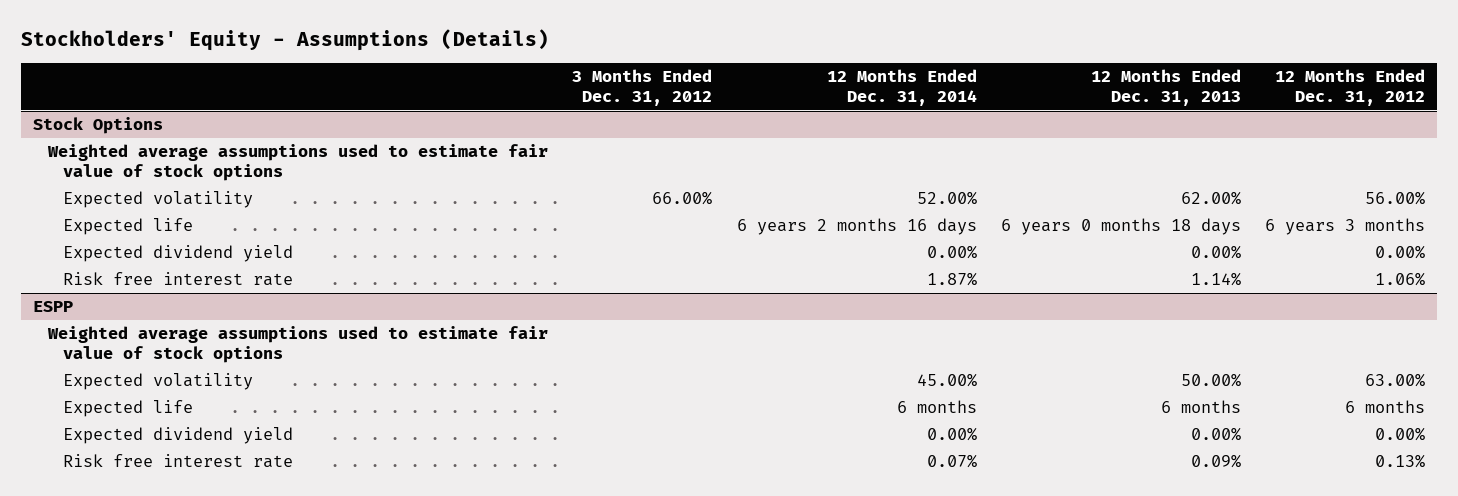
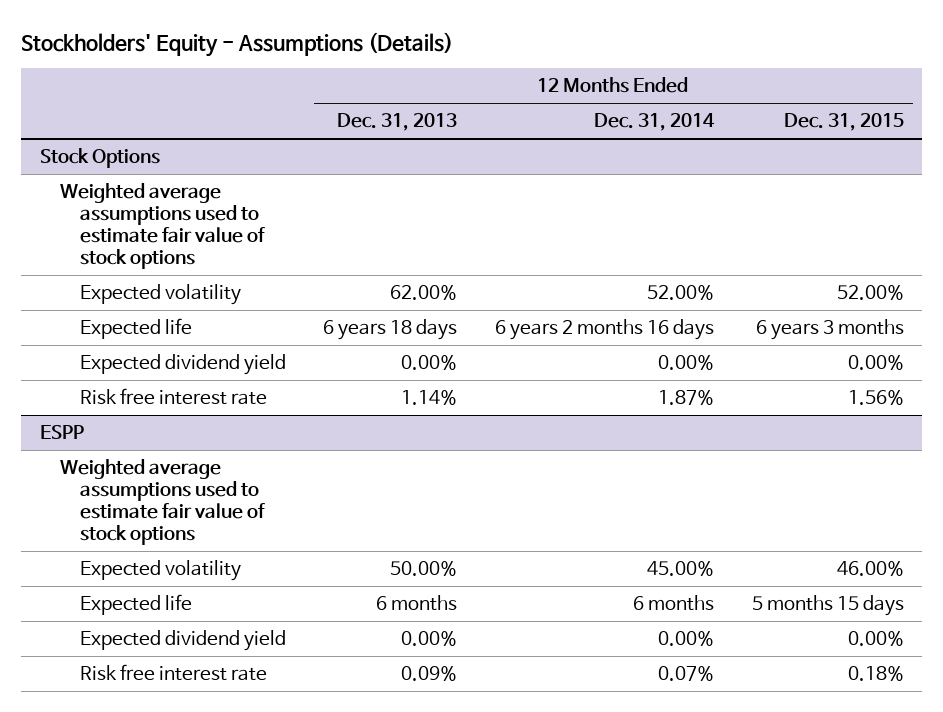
- | 3 Months Ended Dec. 31, 2012 | 12 Months Ended Dec. 31, 2014 | 12 Months Ended Dec. 31, 2013 | 12 Months Ended Dec. 31, 2012
+ | 12 Months Ended Dec. 31, 2013 | 12 Months Ended Dec. 31, 2014 | 12 Months Ended Dec. 31, 2015
@ Stock Options
- Expected life | | 6 years 2 months 16 days | 6 years 0 months 18 days | 6 years 3 months
+ Expected life | 6 years 18 days | 6 years 2 months 16 days | 6 years 3 months

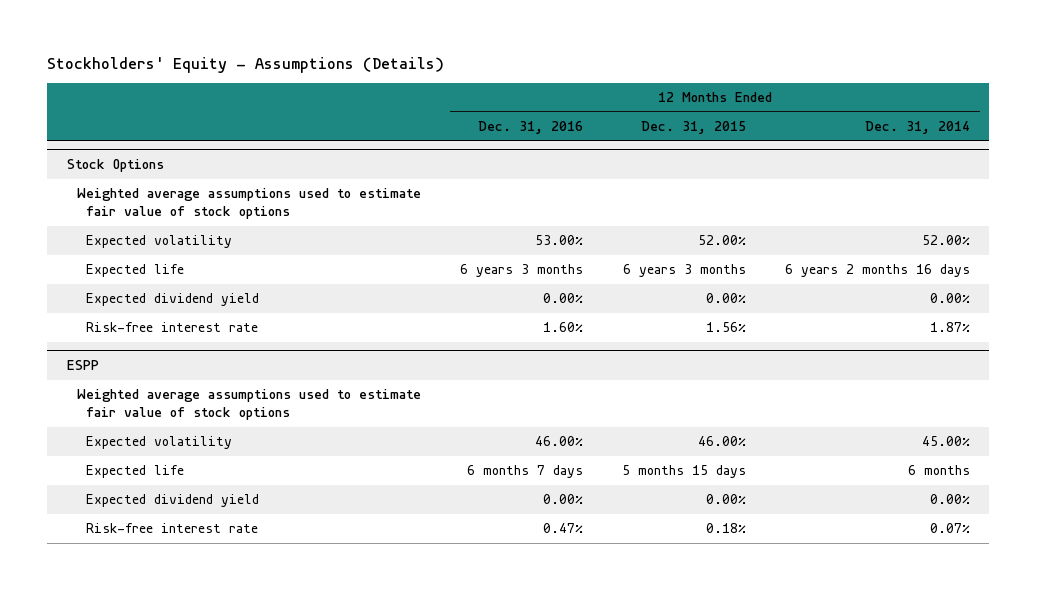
- | 12 Months Ended Dec. 31, 2013 | 12 Months Ended Dec. 31, 2014 | 12 Months Ended Dec. 31, 2015
+ | 12 Months Ended Dec. 31, 2016 | 12 Months Ended Dec. 31, 2015 | 12 Months Ended Dec. 31, 2014
@ Stock Options
- Risk free interest rate | 1.14% | 1.87% | 1.56%
+ Risk-free interest rate | 1.60% | 1.56% | 1.87%
@ ESPP
- Risk free interest rate | 0.09% | 0.07% | 0.18%
+ Risk-free interest rate | 0.47% | 0.18% | 0.07%

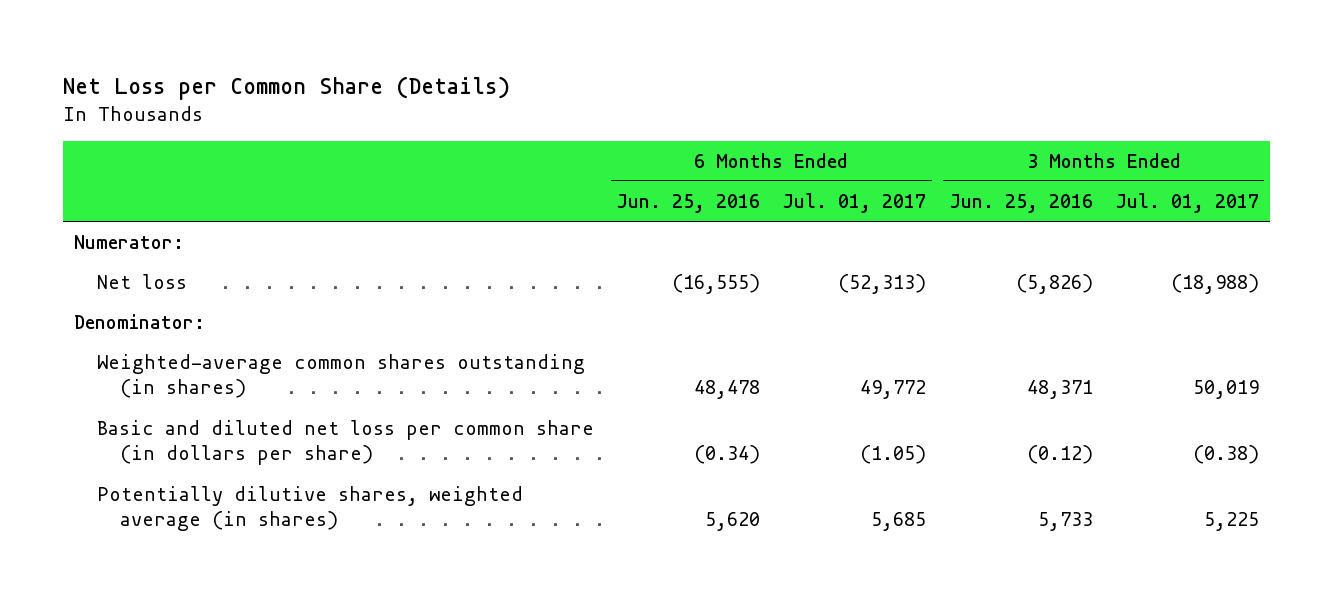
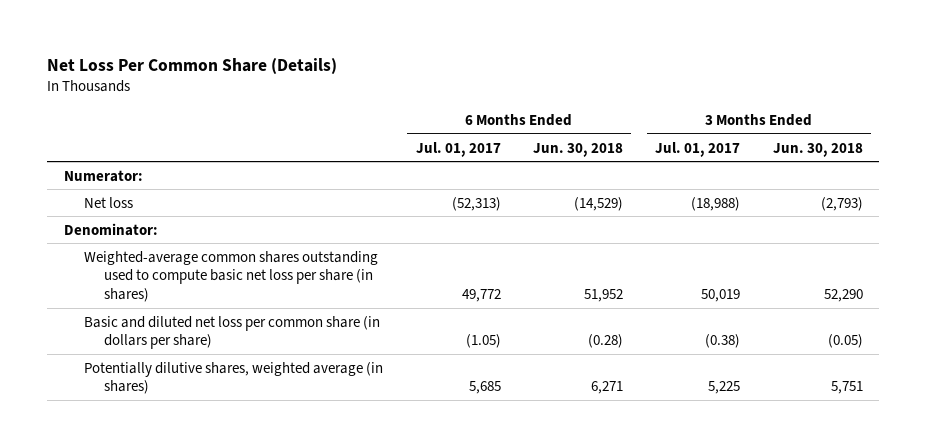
- Net Loss per Common Share (Details)
+ Net Loss Per Common Share (Details)
- | 6 Months Ended Jun. 25, 2016 | 6 Months Ended Jul. 01, 2017 | 3 Months Ended Jun. 25, 2016 | 3 Months Ended Jul. 01, 2017
+ | 6 Months Ended Jul. 01, 2017 | 6 Months Ended Jun. 30, 2018 | 3 Months Ended Jul. 01, 2017 | 3 Months Ended Jun. 30, 2018
- Weighted-average common shares outstanding (in shares) | 48,478 | 49,772 | 48,371 | 50,019
+ Weighted-average common shares outstanding used to compute basic net loss per share (in shares) | 49,772 | 51,952 | 50,019 | 52,290

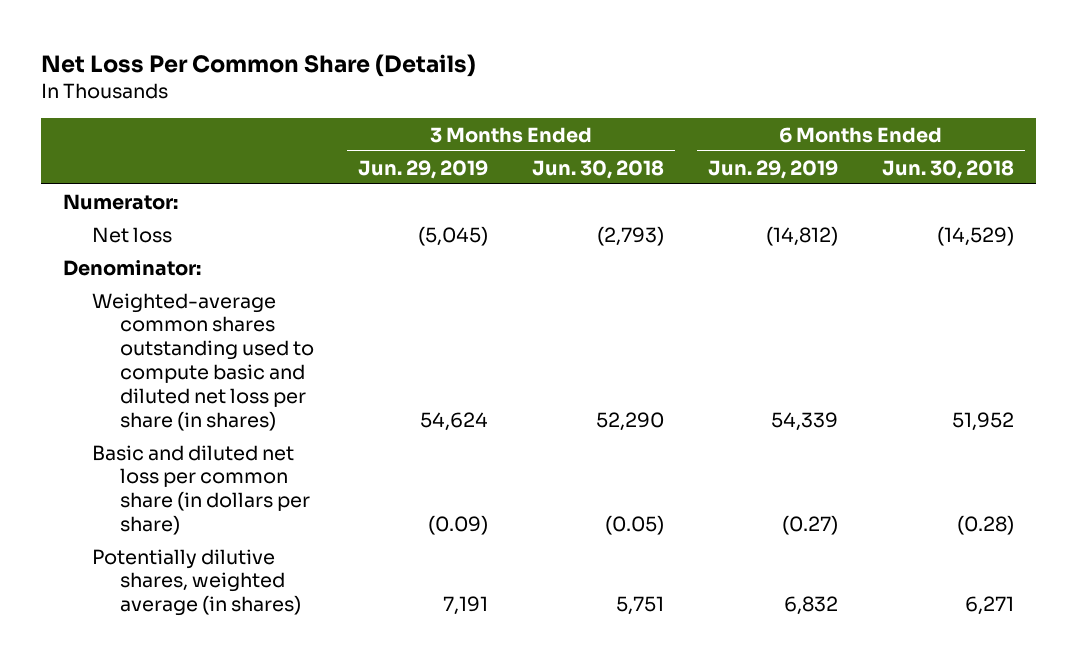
- | 6 Months Ended Jul. 01, 2017 | 6 Months Ended Jun. 30, 2018 | 3 Months Ended Jul. 01, 2017 | 3 Months Ended Jun. 30, 2018
+ | 3 Months Ended Jun. 29, 2019 | 3 Months Ended Jun. 30, 2018 | 6 Months Ended Jun. 29, 2019 | 6 Months Ended Jun. 30, 2018
- Weighted-average common shares outstanding used to compute basic net loss per share (in shares) | 49,772 | 51,952 | 50,019 | 52,290
+ Weighted-average common shares outstanding used to compute basic and diluted net loss per share (in shares) | 54,624 | 52,290 | 54,339 | 51,952

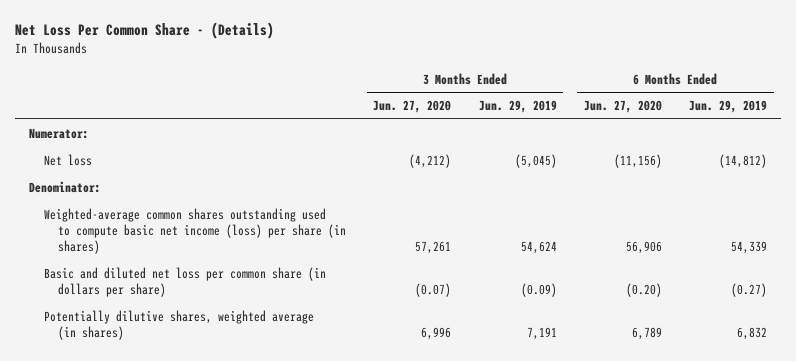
- Net Loss Per Common Share (Details)
+ Net Loss Per Common Share - (Details)
- | 3 Months Ended Jun. 29, 2019 | 3 Months Ended Jun. 30, 2018 | 6 Months Ended Jun. 29, 2019 | 6 Months Ended Jun. 30, 2018
+ | 3 Months Ended Jun. 27, 2020 | 3 Months Ended Jun. 29, 2019 | 6 Months Ended Jun. 27, 2020 | 6 Months Ended Jun. 29, 2019
- Weighted-average common shares outstanding used to compute basic and diluted net loss per share (in shares) | 54,624 | 52,290 | 54,339 | 51,952
+ Weighted-average common shares outstanding used to compute basic net income (loss) per share (in shares) | 57,261 | 54,624 | 56,906 | 54,339

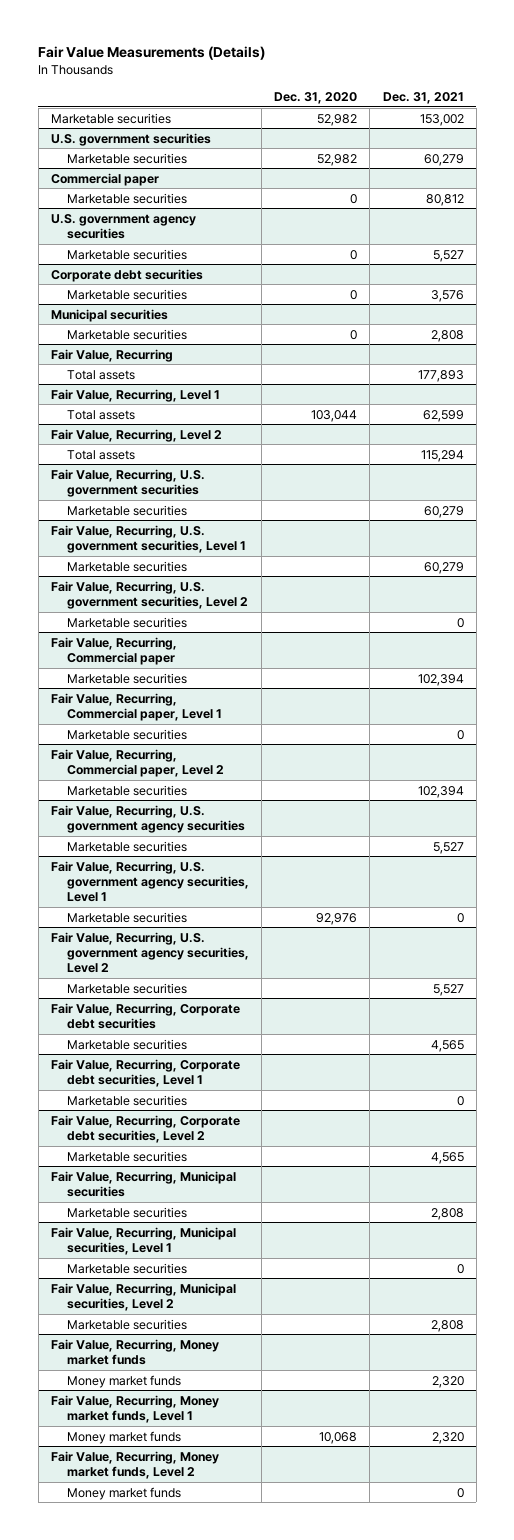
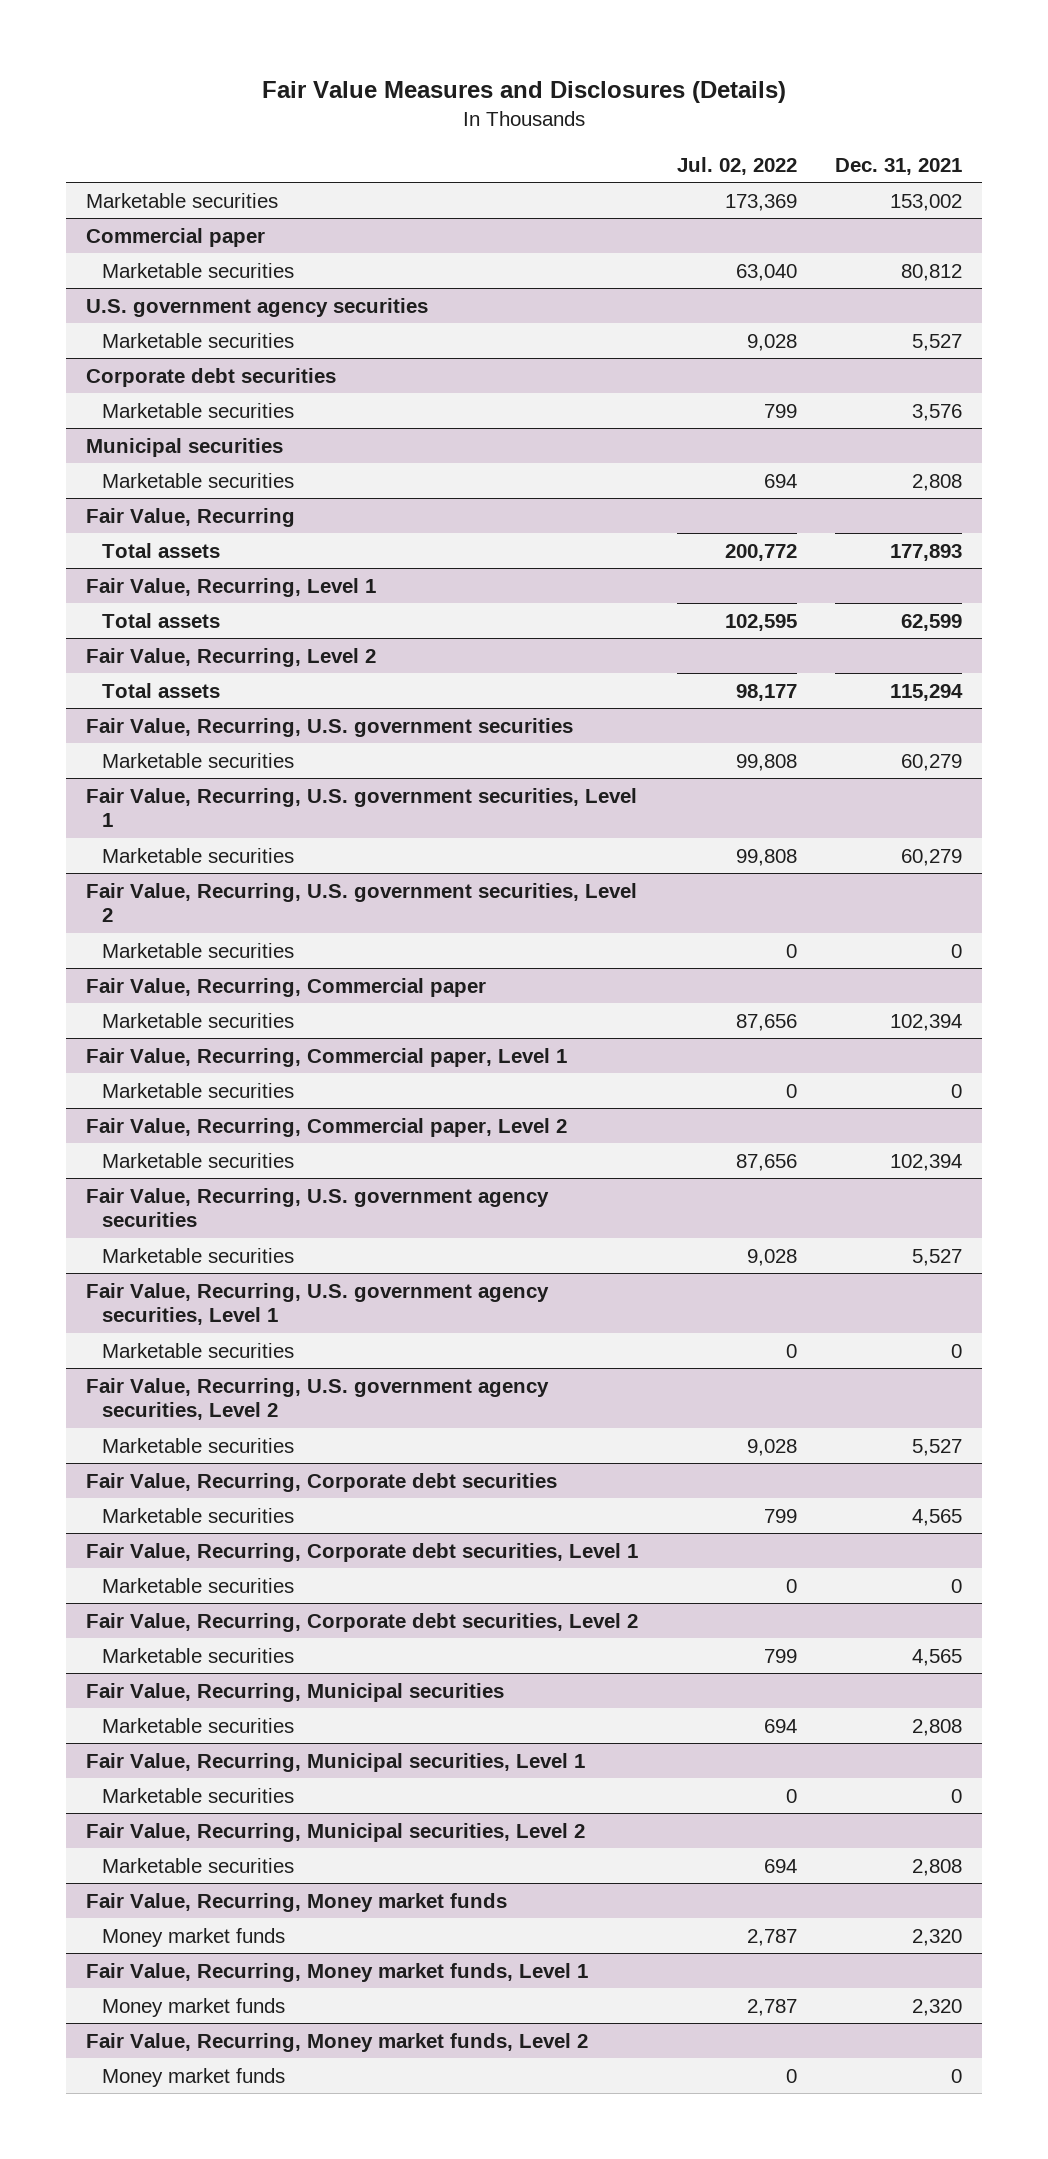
- Fair Value Measurements (Details)
+ Fair Value Measures and Disclosures (Details)
- | Dec. 31, 2020 | Dec. 31, 2021
+ | Jul. 02, 2022 | Dec. 31, 2021
- U.S. government securities
- Marketable securities | 52,982 | 60,279

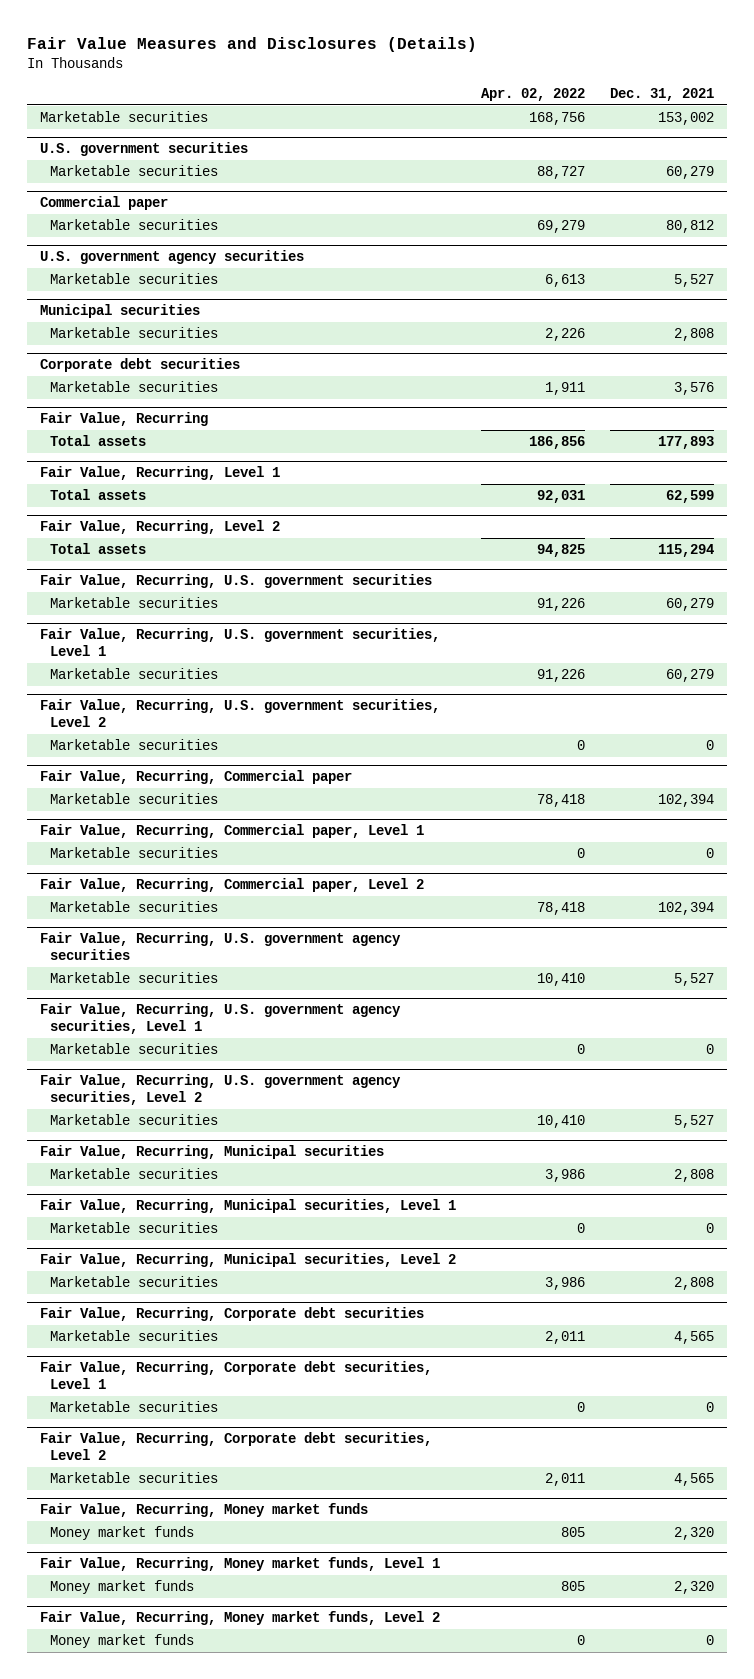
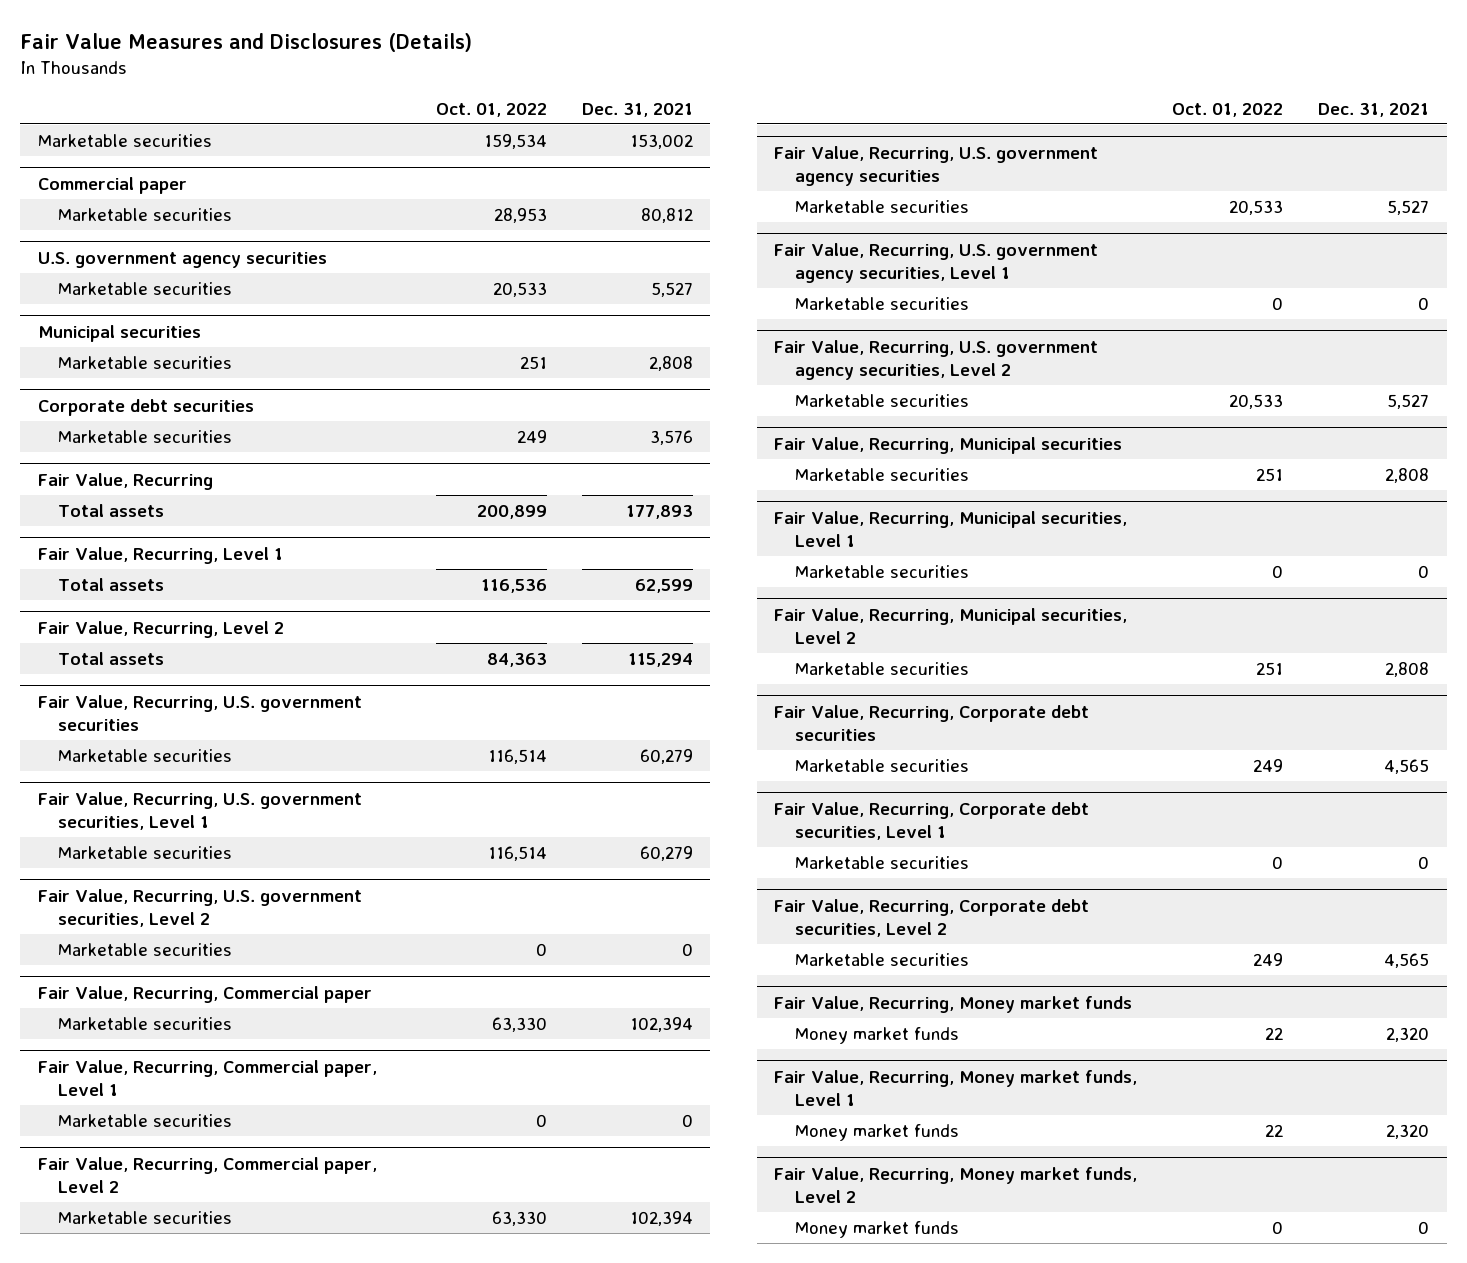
- | Apr. 02, 2022 | Dec. 31, 2021
+ | Oct. 01, 2022 | Dec. 31, 2021
- U.S. government securities
- Marketable securities | 88,727 | 60,279

